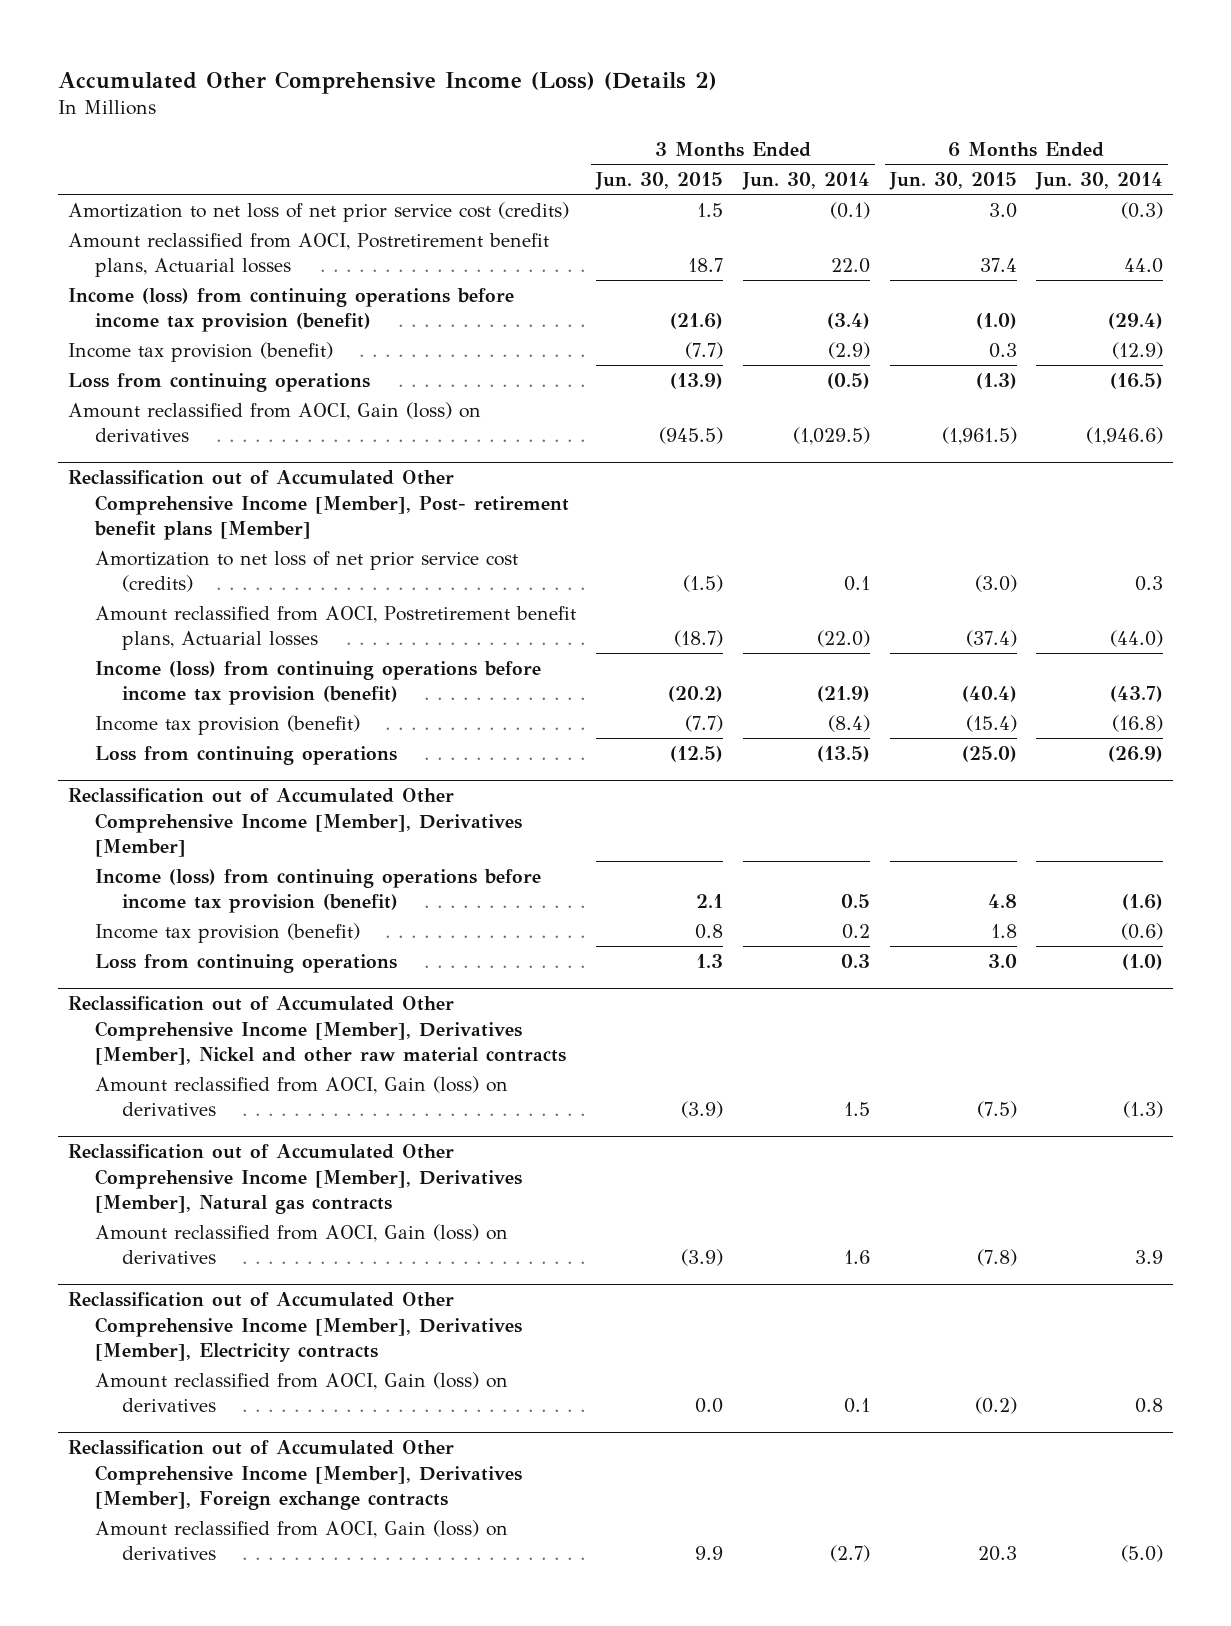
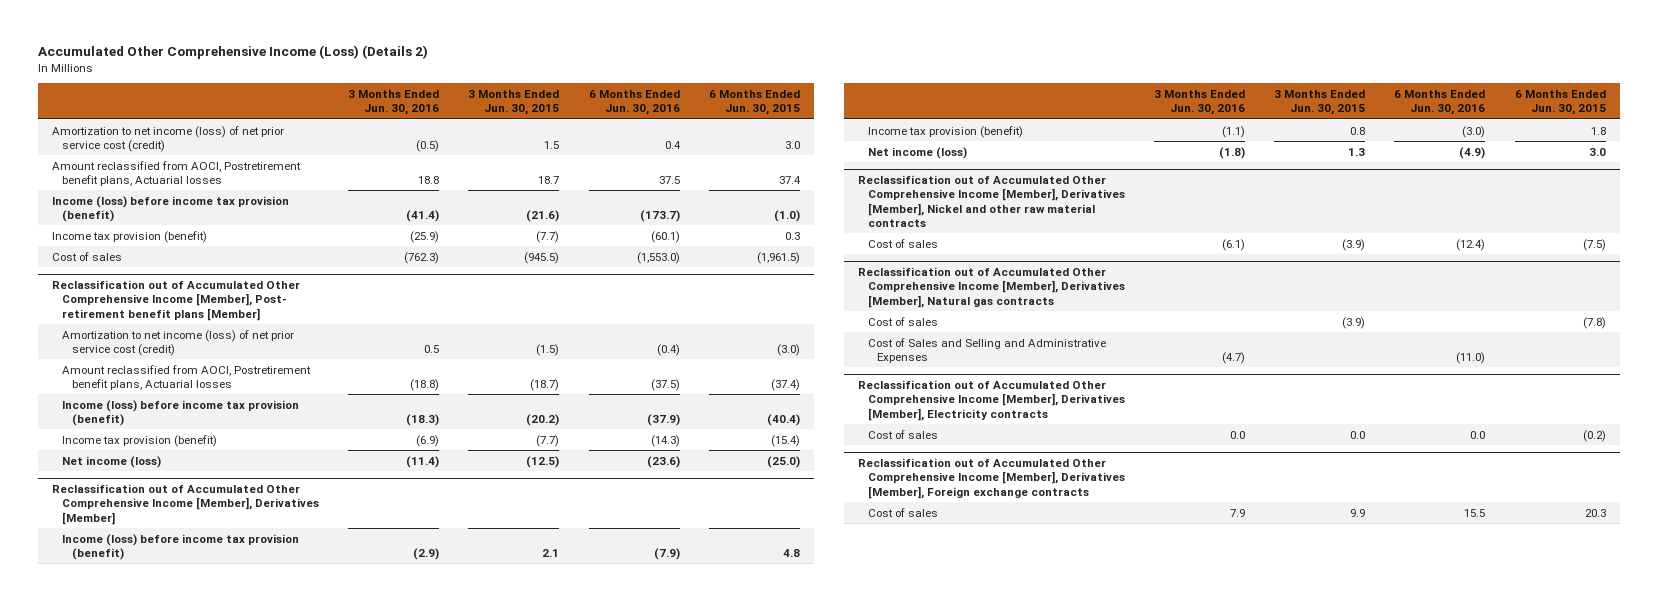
- | 3 Months Ended Jun. 30, 2015 | 3 Months Ended Jun. 30, 2014 | 6 Months Ended Jun. 30, 2015 | 6 Months Ended Jun. 30, 2014
+ | 3 Months Ended Jun. 30, 2016 | 3 Months Ended Jun. 30, 2015 | 6 Months Ended Jun. 30, 2016 | 6 Months Ended Jun. 30, 2015
- Amortization to net loss of net prior service cost (credits) | 1.5 | (0.1) | 3.0 | (0.3)
+ Amortization to net income (loss) of net prior service cost (credit) | (0.5) | 1.5 | 0.4 | 3.0
- Income (loss) from continuing operations before income tax provision (benefit) | (21.6) | (3.4) | (1.0) | (29.4)
+ Income (loss) before income tax provision (benefit) | (41.4) | (21.6) | (173.7) | (1.0)
- Loss from continuing operations | (13.9) | (0.5) | (1.3) | (16.5)
- Amount reclassified from AOCI, Gain (loss) on derivatives | (945.5) | (1,029.5) | (1,961.5) | (1,946.6)
+ Cost of sales | (762.3) | (945.5) | (1,553.0) | (1,961.5)
@ Reclassification out of Accumulated Other Comprehensive Income [Member], Post- retirement benefit plans [Member]
- Amortization to net loss of net prior service cost (credits) | (1.5) | 0.1 | (3.0) | 0.3
+ Amortization to net income (loss) of net prior service cost (credit) | 0.5 | (1.5) | (0.4) | (3.0)
- Income (loss) from continuing operations before income tax provision (benefit) | (20.2) | (21.9) | (40.4) | (43.7)
+ Income (loss) before income tax provision (benefit) | (18.3) | (20.2) | (37.9) | (40.4)
- Loss from continuing operations | (12.5) | (13.5) | (25.0) | (26.9)
+ Net income (loss) | (11.4) | (12.5) | (23.6) | (25.0)
@ Reclassification out of Accumulated Other Comprehensive Income [Member], Derivatives [Member]
- Income (loss) from continuing operations before income tax provision (benefit) | 2.1 | 0.5 | 4.8 | (1.6)
+ Income (loss) before income tax provision (benefit) | (2.9) | 2.1 | (7.9) | 4.8
- Loss from continuing operations | 1.3 | 0.3 | 3.0 | (1.0)
+ Net income (loss) | (1.8) | 1.3 | (4.9) | 3.0
@ Reclassification out of Accumulated Other Comprehensive Income [Member], Derivatives [Member], Nickel and other raw material contracts
- Amount reclassified from AOCI, Gain (loss) on derivatives | (3.9) | 1.5 | (7.5) | (1.3)
+ Cost of sales | (6.1) | (3.9) | (12.4) | (7.5)
@ Reclassification out of Accumulated Other Comprehensive Income [Member], Derivatives [Member], Natural gas contracts
- Amount reclassified from AOCI, Gain (loss) on derivatives | (3.9) | 1.6 | (7.8) | 3.9
+ Cost of sales | | (3.9) | | (7.8)
+ Cost of Sales and Selling and Administrative Expenses | (4.7) | | (11.0) |
@ Reclassification out of Accumulated Other Comprehensive Income [Member], Derivatives [Member], Electricity contracts
- Amount reclassified from AOCI, Gain (loss) on derivatives | 0.0 | 0.1 | (0.2) | 0.8
+ Cost of sales | 0.0 | 0.0 | 0.0 | (0.2)
@ Reclassification out of Accumulated Other Comprehensive Income [Member], Derivatives [Member], Foreign exchange contracts
- Amount reclassified from AOCI, Gain (loss) on derivatives | 9.9 | (2.7) | 20.3 | (5.0)
+ Cost of sales | 7.9 | 9.9 | 15.5 | 20.3

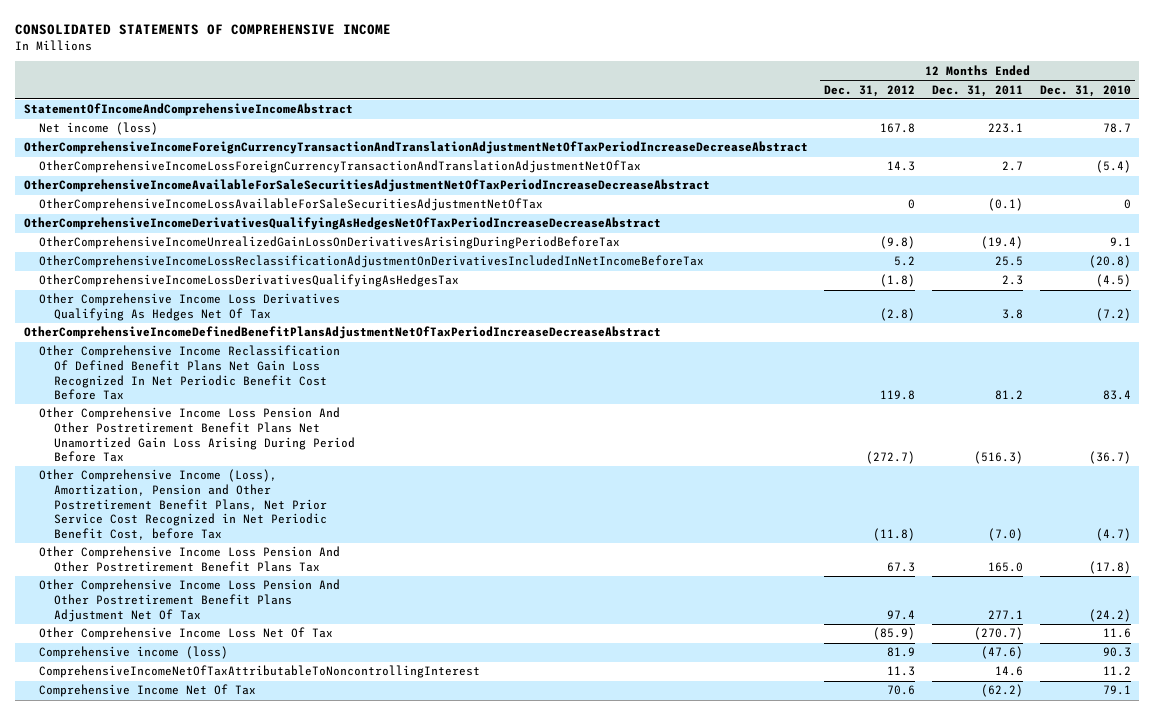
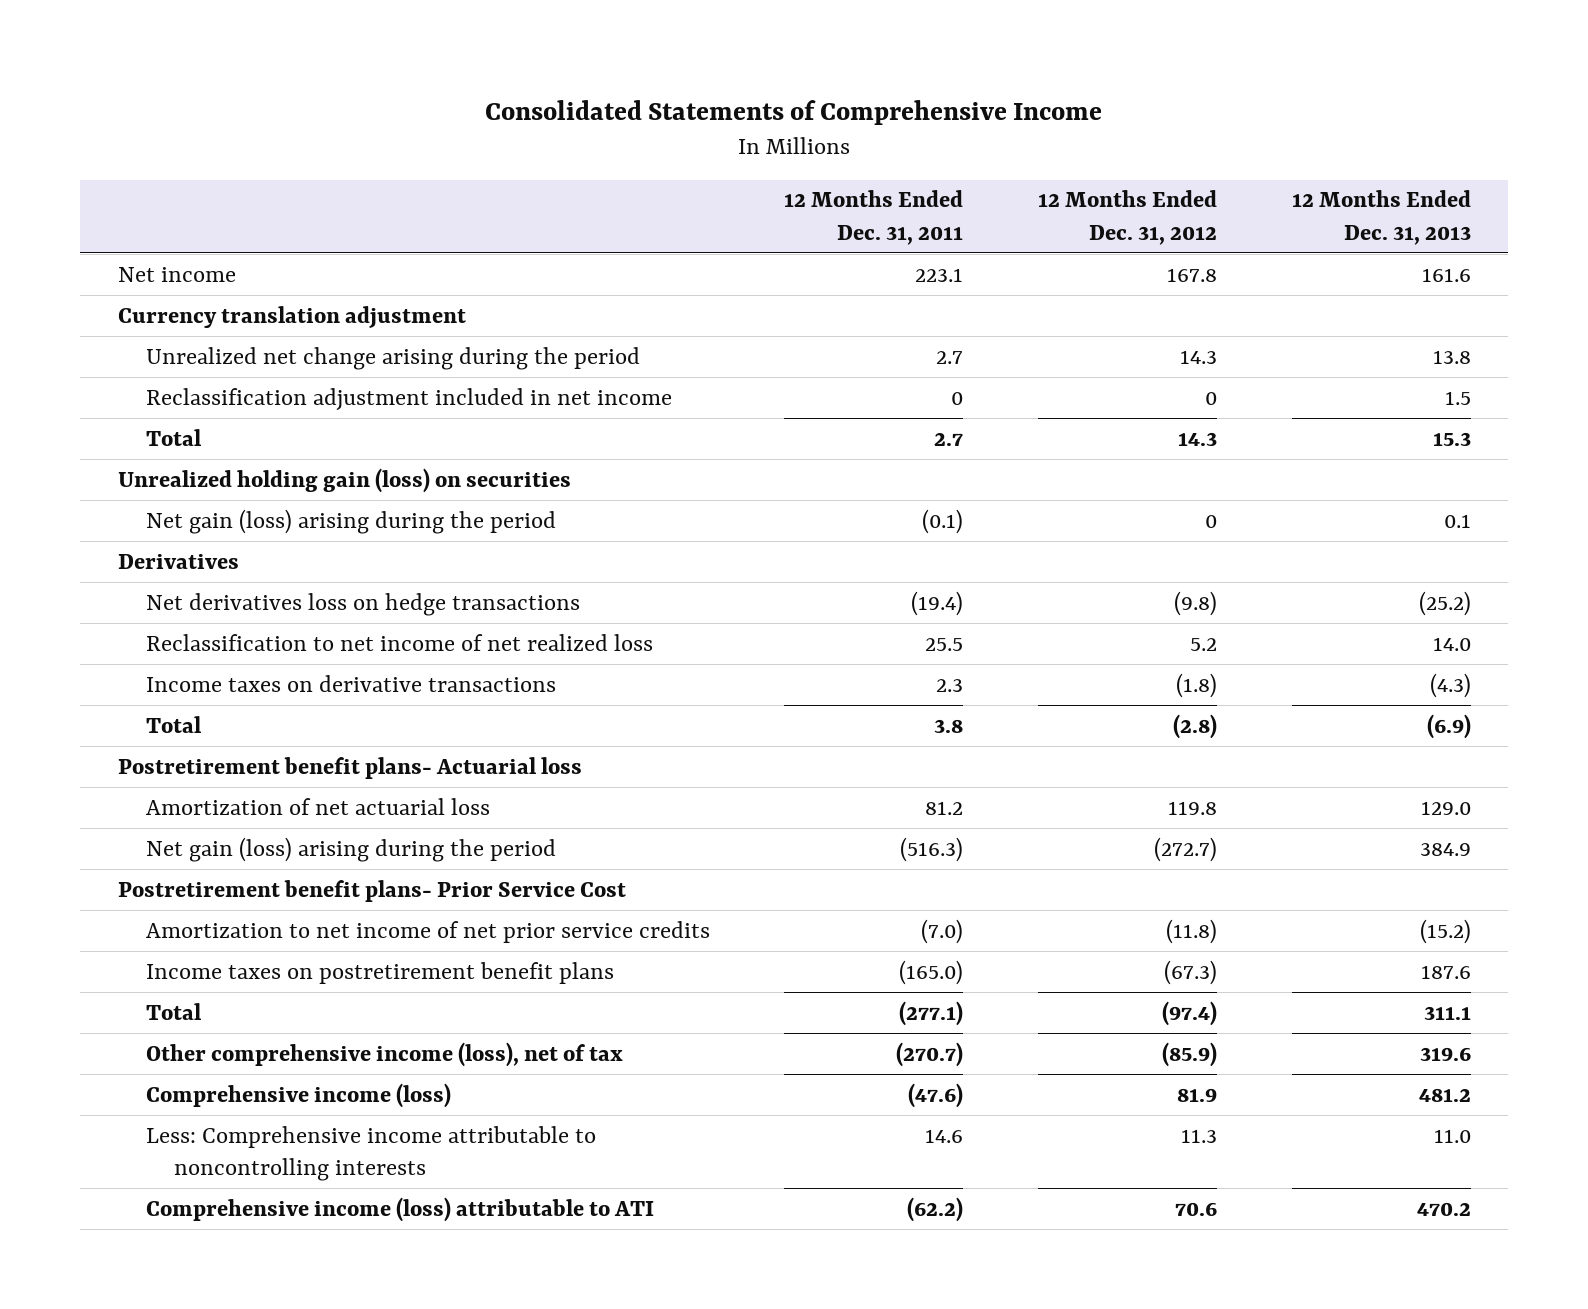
- CONSOLIDATED STATEMENTS OF COMPREHENSIVE INCOME
+ Consolidated Statements of Comprehensive Income
- | 12 Months Ended Dec. 31, 2012 | 12 Months Ended Dec. 31, 2011 | 12 Months Ended Dec. 31, 2010
+ | 12 Months Ended Dec. 31, 2011 | 12 Months Ended Dec. 31, 2012 | 12 Months Ended Dec. 31, 2013
- StatementOfIncomeAndComprehensiveIncomeAbstract
- Net income (loss) | 167.8 | 223.1 | 78.7
- OtherComprehensiveIncomeForeignCurrencyTransactionAndTranslationAdjustmentNetOfTaxPeriodIncreaseDecreaseAbstract
- OtherComprehensiveIncomeLossForeignCurrencyTransactionAndTranslationAdjustmentNetOfTax | 14.3 | 2.7 | (5.4)
- OtherComprehensiveIncomeAvailableForSaleSecuritiesAdjustmentNetOfTaxPeriodIncreaseDecreaseAbstract
- OtherComprehensiveIncomeLossAvailableForSaleSecuritiesAdjustmentNetOfTax | 0 | (0.1) | 0
- OtherComprehensiveIncomeDerivativesQualifyingAsHedgesNetOfTaxPeriodIncreaseDecreaseAbstract
- OtherComprehensiveIncomeUnrealizedGainLossOnDerivativesArisingDuringPeriodBeforeTax | (9.8) | (19.4) | 9.1
- OtherComprehensiveIncomeLossReclassificationAdjustmentOnDerivativesIncludedInNetIncomeBeforeTax | 5.2 | 25.5 | (20.8)
- OtherComprehensiveIncomeLossDerivativesQualifyingAsHedgesTax | (1.8) | 2.3 | (4.5)
- Other Comprehensive Income Loss Derivatives Qualifying As Hedges Net Of Tax | (2.8) | 3.8 | (7.2)
- OtherComprehensiveIncomeDefinedBenefitPlansAdjustmentNetOfTaxPeriodIncreaseDecreaseAbstract
- Other Comprehensive Income Reclassification Of Defined Benefit Plans Net Gain Loss Recognized In Net Periodic Benefit Cost Before Tax | 119.8 | 81.2 | 83.4
- Other Comprehensive Income Loss Pension And Other Postretirement Benefit Plans Net Unamortized Gain Loss Arising During Period Before Tax | (272.7) | (516.3) | (36.7)
- Other Comprehensive Income (Loss), Amortization, Pension and Other Postretirement Benefit Plans, Net Prior Service Cost Recognized in Net Periodic Benefit Cost, before Tax | (11.8) | (7.0) | (4.7)
- Other Comprehensive Income Loss Pension And Other Postretirement Benefit Plans Tax | 67.3 | 165.0 | (17.8)
- Other Comprehensive Income Loss Pension And Other Postretirement Benefit Plans Adjustment Net Of Tax | 97.4 | 277.1 | (24.2)
- Other Comprehensive Income Loss Net Of Tax | (85.9) | (270.7) | 11.6
+ Net income | 223.1 | 167.8 | 161.6
+ Currency translation adjustment
+ Unrealized net change arising during the period | 2.7 | 14.3 | 13.8
+ Reclassification adjustment included in net income | 0 | 0 | 1.5
+ Total | 2.7 | 14.3 | 15.3
+ Unrealized holding gain (loss) on securities
+ Net gain (loss) arising during the period | (0.1) | 0 | 0.1
+ Derivatives
+ Net derivatives loss on hedge transactions | (19.4) | (9.8) | (25.2)
+ Reclassification to net income of net realized loss | 25.5 | 5.2 | 14.0
+ Income taxes on derivative transactions | 2.3 | (1.8) | (4.3)
+ Total | 3.8 | (2.8) | (6.9)
+ Postretirement benefit plans- Actuarial loss
+ Amortization of net actuarial loss | 81.2 | 119.8 | 129.0
+ Net gain (loss) arising during the period | (516.3) | (272.7) | 384.9
+ Postretirement benefit plans- Prior Service Cost
+ Amortization to net income of net prior service credits | (7.0) | (11.8) | (15.2)
+ Income taxes on postretirement benefit plans | (165.0) | (67.3) | 187.6
+ Total | (277.1) | (97.4) | 311.1
+ Other comprehensive income (loss), net of tax | (270.7) | (85.9) | 319.6
- ComprehensiveIncomeNetOfTaxAttributableToNoncontrollingInterest | 11.3 | 14.6 | 11.2
- Comprehensive Income Net Of Tax | 70.6 | (62.2) | 79.1
+ Less: Comprehensive income attributable to noncontrolling interests | 14.6 | 11.3 | 11.0
+ Comprehensive income (loss) attributable to ATI | (62.2) | 70.6 | 470.2

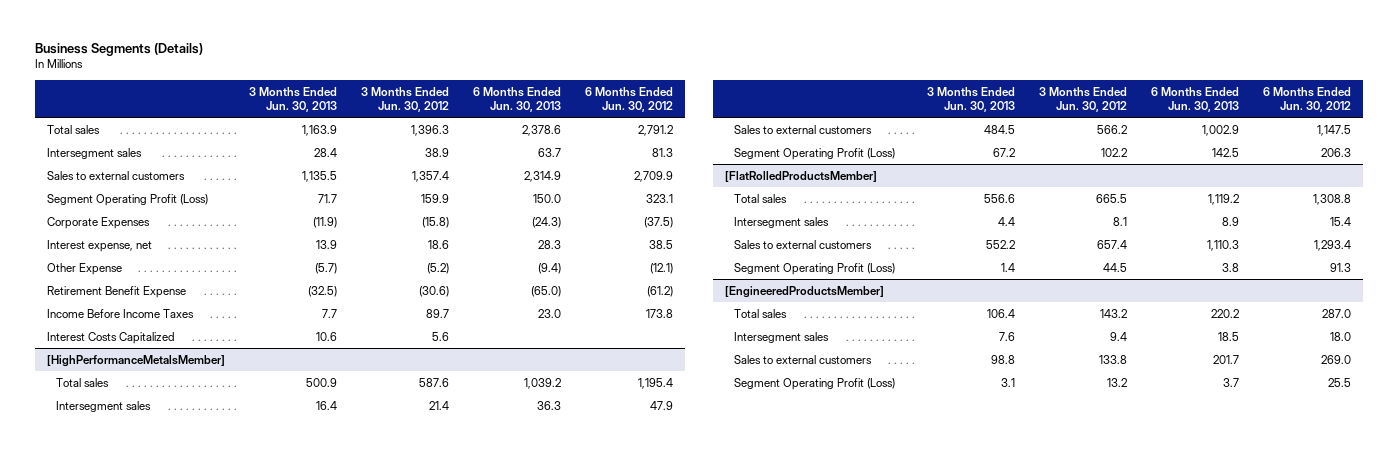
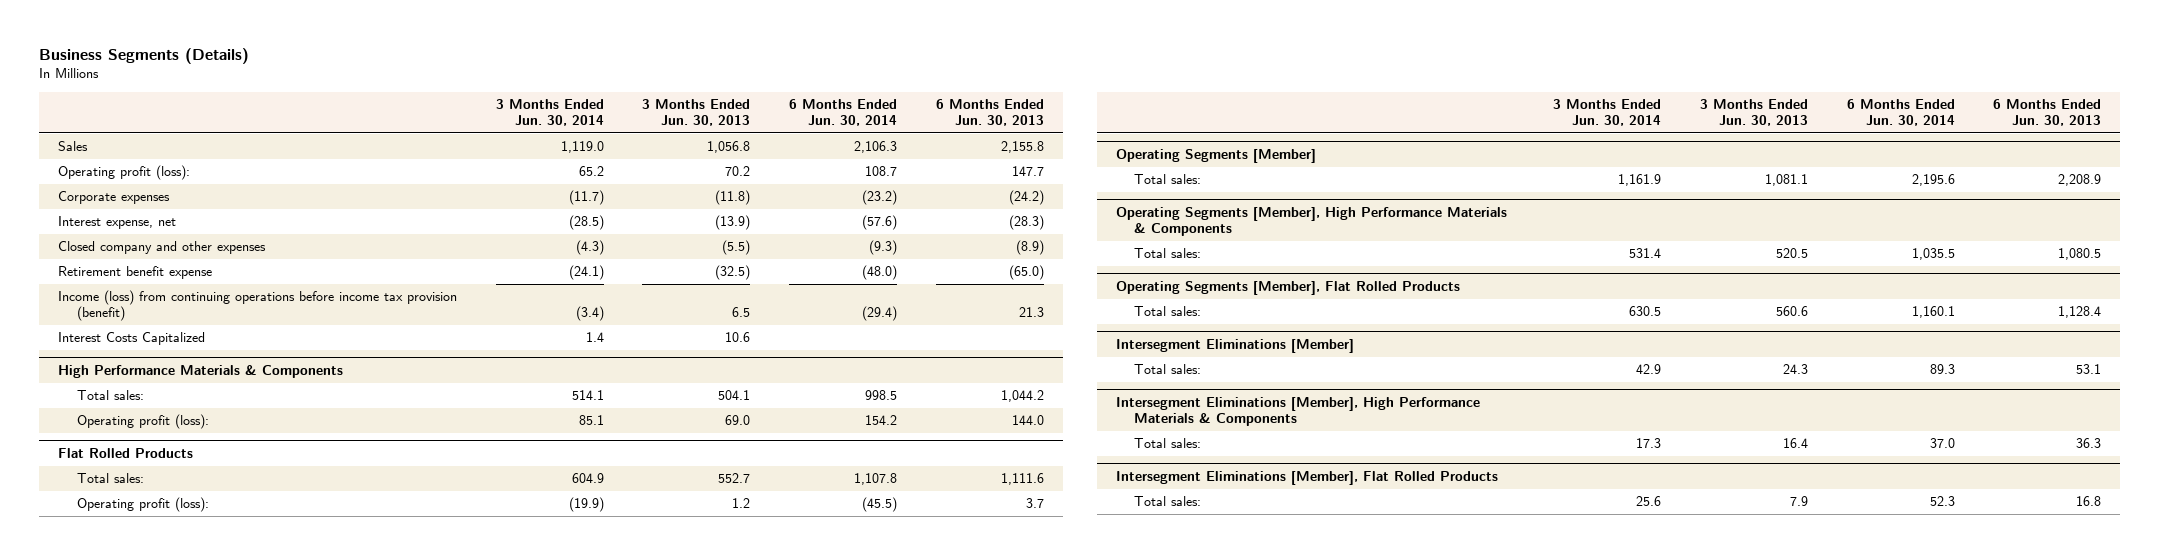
- | 3 Months Ended Jun. 30, 2013 | 3 Months Ended Jun. 30, 2012 | 6 Months Ended Jun. 30, 2013 | 6 Months Ended Jun. 30, 2012
+ | 3 Months Ended Jun. 30, 2014 | 3 Months Ended Jun. 30, 2013 | 6 Months Ended Jun. 30, 2014 | 6 Months Ended Jun. 30, 2013
- Total sales | 1,163.9 | 1,396.3 | 2,378.6 | 2,791.2
- Intersegment sales | 28.4 | 38.9 | 63.7 | 81.3
- Sales to external customers | 1,135.5 | 1,357.4 | 2,314.9 | 2,709.9
- Segment Operating Profit (Loss) | 71.7 | 159.9 | 150.0 | 323.1
- Corporate Expenses | (11.9) | (15.8) | (24.3) | (37.5)
- Interest expense, net | 13.9 | 18.6 | 28.3 | 38.5
- Other Expense | (5.7) | (5.2) | (9.4) | (12.1)
- Retirement Benefit Expense | (32.5) | (30.6) | (65.0) | (61.2)
- Income Before Income Taxes | 7.7 | 89.7 | 23.0 | 173.8
+ Sales | 1,119.0 | 1,056.8 | 2,106.3 | 2,155.8
+ Operating profit (loss): | 65.2 | 70.2 | 108.7 | 147.7
+ Corporate expenses | (11.7) | (11.8) | (23.2) | (24.2)
+ Interest expense, net | (28.5) | (13.9) | (57.6) | (28.3)
+ Closed company and other expenses | (4.3) | (5.5) | (9.3) | (8.9)
+ Retirement benefit expense | (24.1) | (32.5) | (48.0) | (65.0)
+ Income (loss) from continuing operations before income tax provision (benefit) | (3.4) | 6.5 | (29.4) | 21.3
- [HighPerformanceMetalsMember]
- Total sales | 500.9 | 587.6 | 1,039.2 | 1,195.4
- Intersegment sales | 16.4 | 21.4 | 36.3 | 47.9
- Sales to external customers | 484.5 | 566.2 | 1,002.9 | 1,147.5
- Segment Operating Profit (Loss) | 67.2 | 102.2 | 142.5 | 206.3
- [FlatRolledProductsMember]
- Total sales | 556.6 | 665.5 | 1,119.2 | 1,308.8
- Intersegment sales | 4.4 | 8.1 | 8.9 | 15.4
- Sales to external customers | 552.2 | 657.4 | 1,110.3 | 1,293.4
- Segment Operating Profit (Loss) | 1.4 | 44.5 | 3.8 | 91.3
- [EngineeredProductsMember]
- Total sales | 106.4 | 143.2 | 220.2 | 287.0
- Intersegment sales | 7.6 | 9.4 | 18.5 | 18.0
- Sales to external customers | 98.8 | 133.8 | 201.7 | 269.0
- Segment Operating Profit (Loss) | 3.1 | 13.2 | 3.7 | 25.5
+ High Performance Materials & Components
+ Total sales: | 514.1 | 504.1 | 998.5 | 1,044.2
+ Operating profit (loss): | 85.1 | 69.0 | 154.2 | 144.0
+ Flat Rolled Products
+ Total sales: | 604.9 | 552.7 | 1,107.8 | 1,111.6
+ Operating profit (loss): | (19.9) | 1.2 | (45.5) | 3.7
+ Operating Segments [Member]
+ Total sales: | 1,161.9 | 1,081.1 | 2,195.6 | 2,208.9
+ Operating Segments [Member], High Performance Materials & Components
+ Total sales: | 531.4 | 520.5 | 1,035.5 | 1,080.5
+ Operating Segments [Member], Flat Rolled Products
+ Total sales: | 630.5 | 560.6 | 1,160.1 | 1,128.4
+ Intersegment Eliminations [Member]
+ Total sales: | 42.9 | 24.3 | 89.3 | 53.1
+ Intersegment Eliminations [Member], High Performance Materials & Components
+ Total sales: | 17.3 | 16.4 | 37.0 | 36.3
+ Intersegment Eliminations [Member], Flat Rolled Products
+ Total sales: | 25.6 | 7.9 | 52.3 | 16.8

